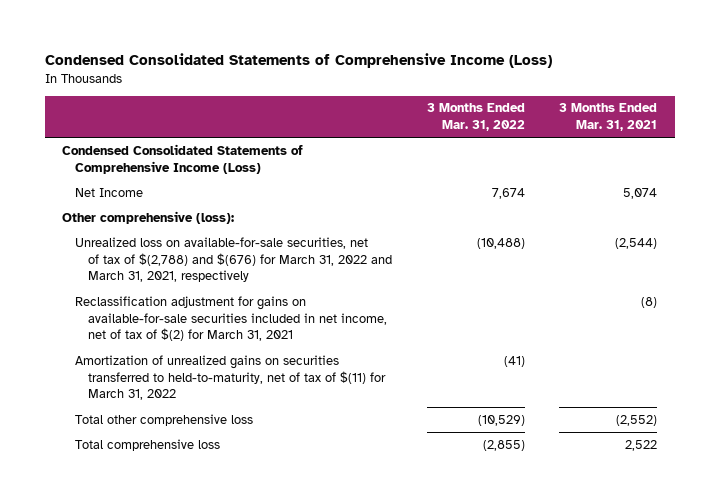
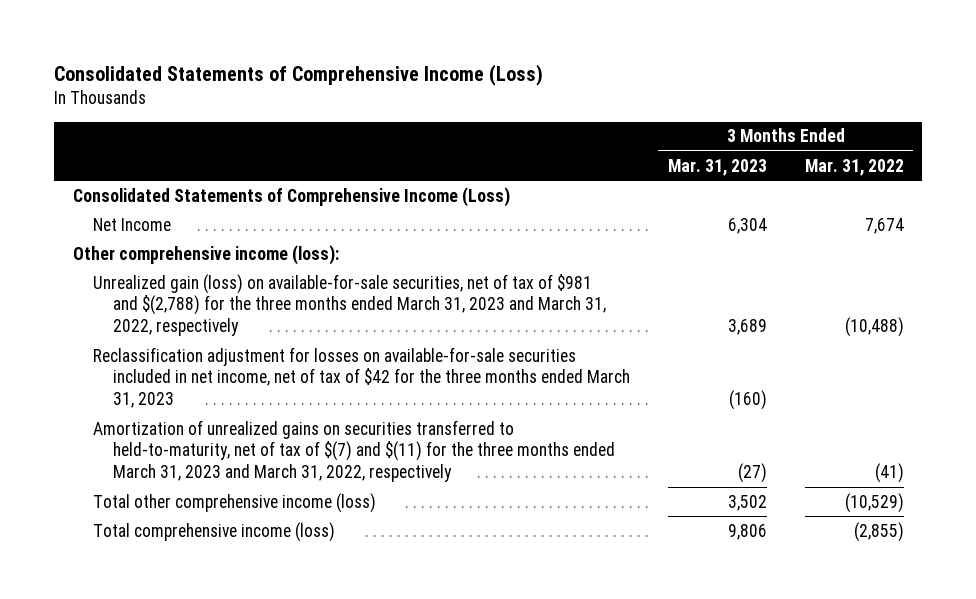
- Condensed Consolidated Statements of Comprehensive Income (Loss)
+ Consolidated Statements of Comprehensive Income (Loss)
- | 3 Months Ended Mar. 31, 2022 | 3 Months Ended Mar. 31, 2021
+ | 3 Months Ended Mar. 31, 2023 | 3 Months Ended Mar. 31, 2022
- Condensed Consolidated Statements of Comprehensive Income (Loss)
+ Consolidated Statements of Comprehensive Income (Loss)
- Other comprehensive (loss):
- Unrealized loss on available-for-sale securities, net of tax of $(2,788) and $(676) for March 31, 2022 and March 31, 2021, respectively | (10,488) | (2,544)
- Reclassification adjustment for gains on available-for-sale securities included in net income, net of tax of $(2) for March 31, 2021 | | (8)
- Amortization of unrealized gains on securities transferred to held-to-maturity, net of tax of $(11) for March 31, 2022 | (41) |
- Total other comprehensive loss | (10,529) | (2,552)
- Total comprehensive loss | (2,855) | 2,522
+ Other comprehensive income (loss):
+ Unrealized gain (loss) on available-for-sale securities, net of tax of $981 and $(2,788) for the three months ended March 31, 2023 and March 31, 2022, respectively | 3,689 | (10,488)
+ Reclassification adjustment for losses on available-for-sale securities included in net income, net of tax of $42 for the three months ended March 31, 2023 | (160) |
+ Amortization of unrealized gains on securities transferred to held-to-maturity, net of tax of $(7) and $(11) for the three months ended March 31, 2023 and March 31, 2022, respectively | (27) | (41)
+ Total other comprehensive income (loss) | 3,502 | (10,529)
+ Total comprehensive income (loss) | 9,806 | (2,855)

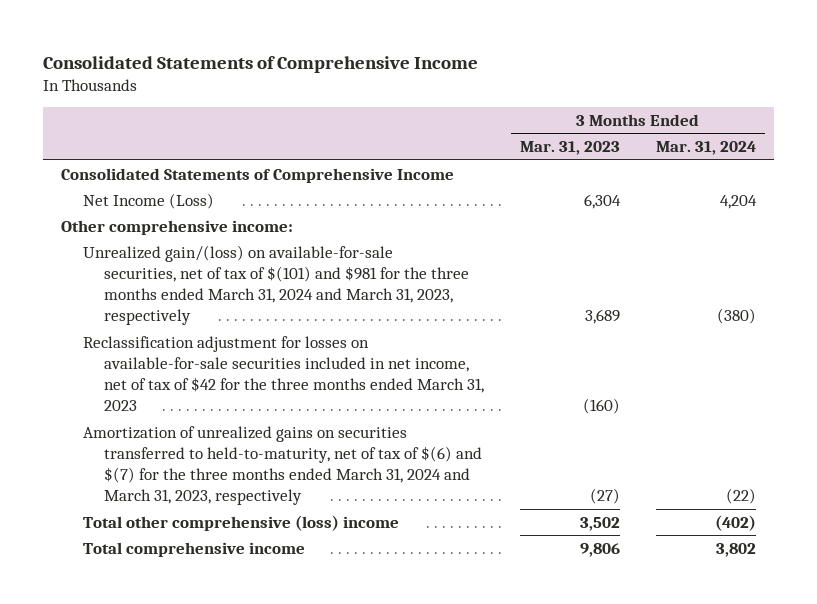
- Consolidated Statements of Comprehensive Income (Loss)
+ Consolidated Statements of Comprehensive Income
- | 3 Months Ended Mar. 31, 2023 | 3 Months Ended Mar. 31, 2022
+ | 3 Months Ended Mar. 31, 2023 | 3 Months Ended Mar. 31, 2024
- Consolidated Statements of Comprehensive Income (Loss)
- Net Income | 6,304 | 7,674
- Other comprehensive income (loss):
- Unrealized gain (loss) on available-for-sale securities, net of tax of $981 and $(2,788) for the three months ended March 31, 2023 and March 31, 2022, respectively | 3,689 | (10,488)
+ Consolidated Statements of Comprehensive Income
+ Net Income (Loss) | 6,304 | 4,204
+ Other comprehensive income:
+ Unrealized gain/(loss) on available-for-sale securities, net of tax of $(101) and $981 for the three months ended March 31, 2024 and March 31, 2023, respectively | 3,689 | (380)
- Amortization of unrealized gains on securities transferred to held-to-maturity, net of tax of $(7) and $(11) for the three months ended March 31, 2023 and March 31, 2022, respectively | (27) | (41)
- Total other comprehensive income (loss) | 3,502 | (10,529)
- Total comprehensive income (loss) | 9,806 | (2,855)
+ Amortization of unrealized gains on securities transferred to held-to-maturity, net of tax of $(6) and $(7) for the three months ended March 31, 2024 and March 31, 2023, respectively | (27) | (22)
+ Total other comprehensive (loss) income | 3,502 | (402)
+ Total comprehensive income | 9,806 | 3,802

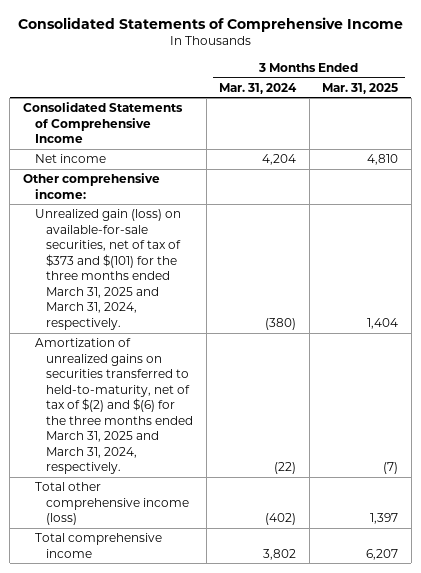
- | 3 Months Ended Mar. 31, 2023 | 3 Months Ended Mar. 31, 2024
+ | 3 Months Ended Mar. 31, 2024 | 3 Months Ended Mar. 31, 2025
- Net Income (Loss) | 6,304 | 4,204
+ Net income | 4,204 | 4,810
- Unrealized gain/(loss) on available-for-sale securities, net of tax of $(101) and $981 for the three months ended March 31, 2024 and March 31, 2023, respectively | 3,689 | (380)
- Reclassification adjustment for losses on available-for-sale securities included in net income, net of tax of $42 for the three months ended March 31, 2023 | (160) |
- Amortization of unrealized gains on securities transferred to held-to-maturity, net of tax of $(6) and $(7) for the three months ended March 31, 2024 and March 31, 2023, respectively | (27) | (22)
- Total other comprehensive (loss) income | 3,502 | (402)
+ Unrealized gain (loss) on available-for-sale securities, net of tax of $373 and $(101) for the three months ended March 31, 2025 and March 31, 2024, respectively. | (380) | 1,404
+ Amortization of unrealized gains on securities transferred to held-to-maturity, net of tax of $(2) and $(6) for the three months ended March 31, 2025 and March 31, 2024, respectively. | (22) | (7)
+ Total other comprehensive income (loss) | (402) | 1,397

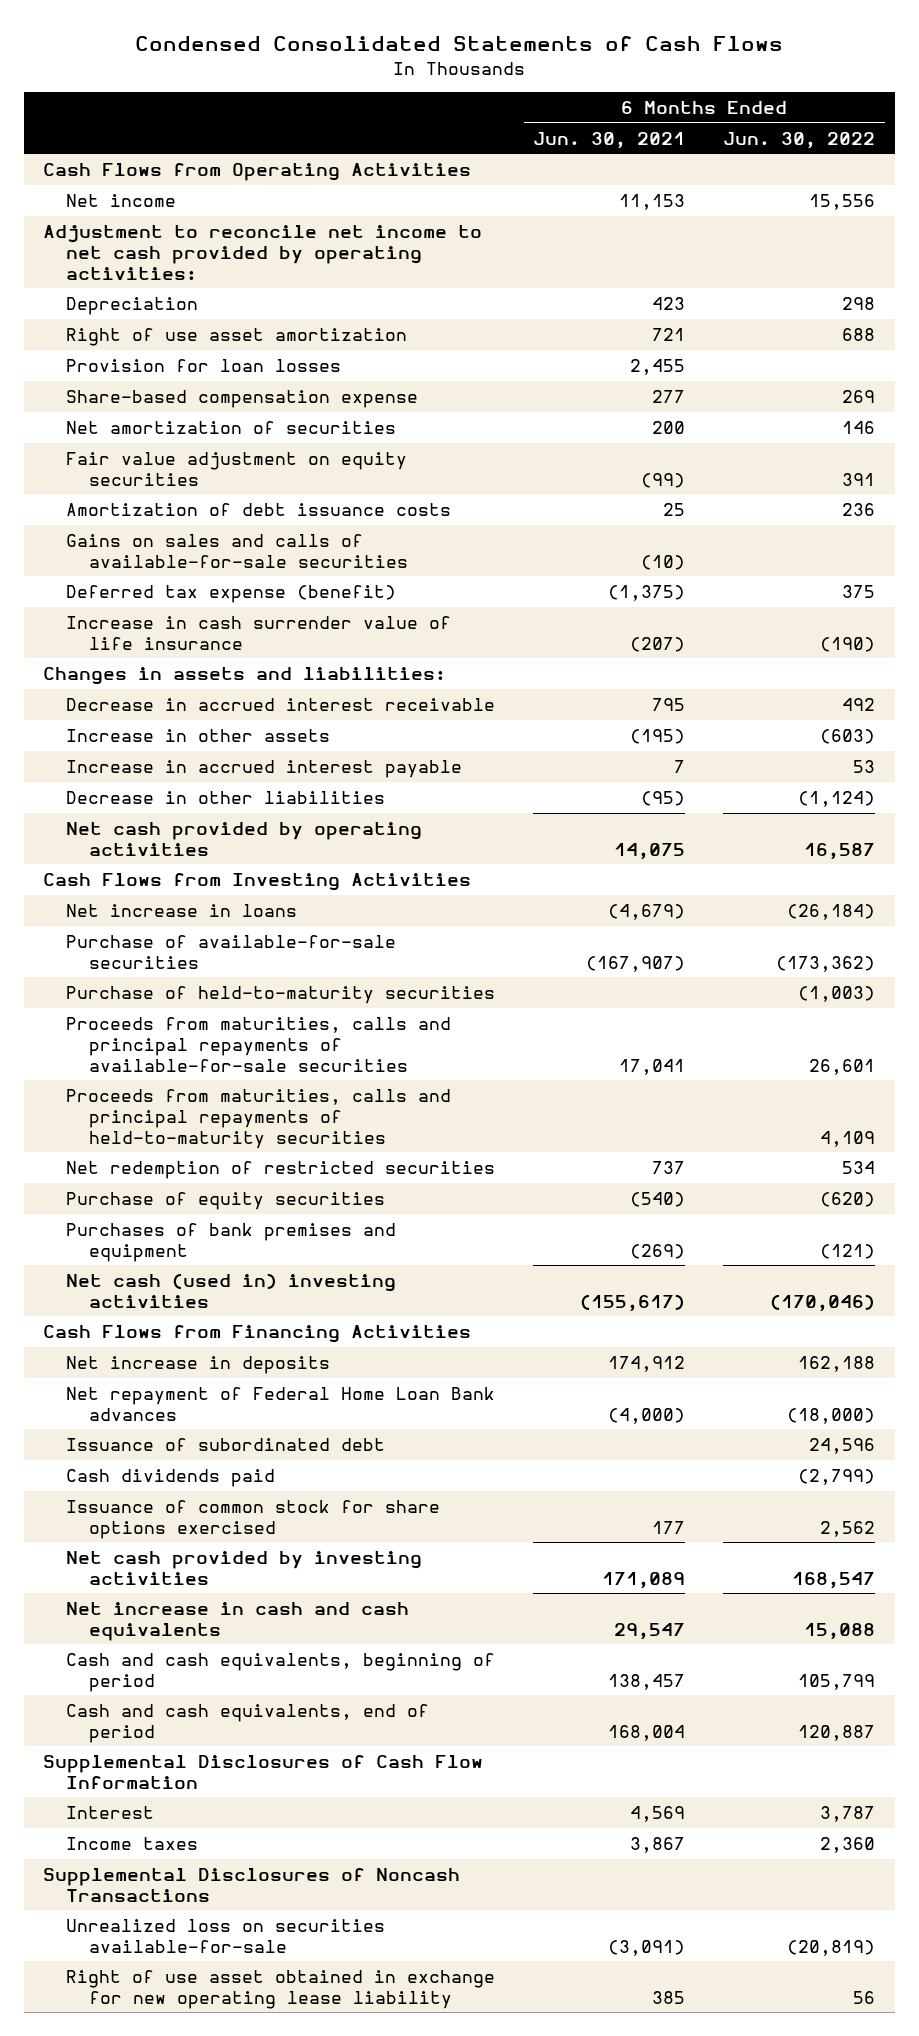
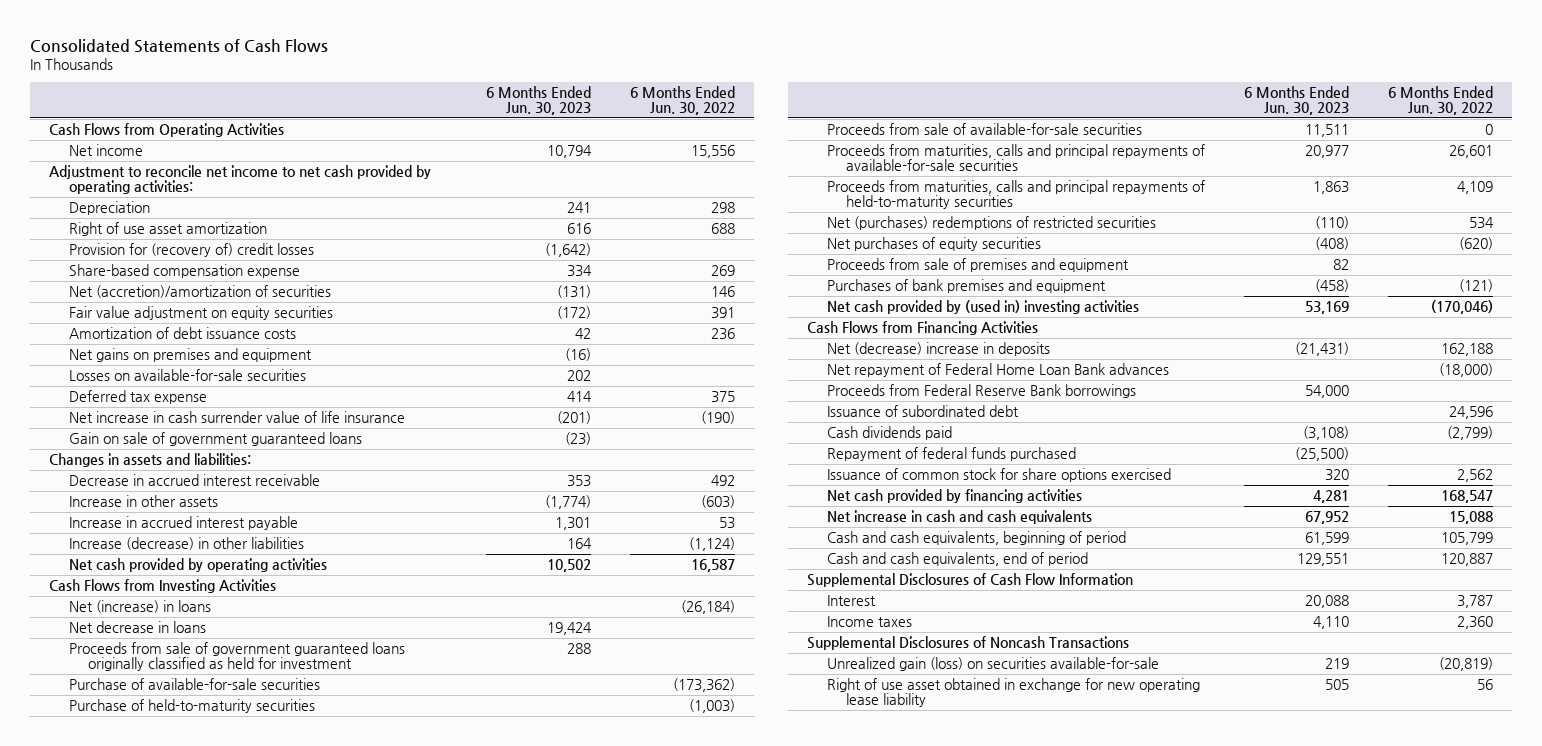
- Condensed Consolidated Statements of Cash Flows
+ Consolidated Statements of Cash Flows
- | 6 Months Ended Jun. 30, 2021 | 6 Months Ended Jun. 30, 2022
+ | 6 Months Ended Jun. 30, 2023 | 6 Months Ended Jun. 30, 2022
- Provision for loan losses | 2,455 |
+ Provision for (recovery of) credit losses | (1,642) |
- Net amortization of securities | 200 | 146
+ Net (accretion)/amortization of securities | (131) | 146
- Gains on sales and calls of available-for-sale securities | (10) |
- Deferred tax expense (benefit) | (1,375) | 375
- Increase in cash surrender value of life insurance | (207) | (190)
+ Net gains on premises and equipment | (16) |
+ Losses on available-for-sale securities | 202 |
+ Deferred tax expense | 414 | 375
+ Net increase in cash surrender value of life insurance | (201) | (190)
+ Gain on sale of government guaranteed loans | (23) |
- Decrease in other liabilities | (95) | (1,124)
+ Increase (decrease) in other liabilities | 164 | (1,124)
- Net increase in loans | (4,679) | (26,184)
+ Net (increase) in loans | | (26,184)
+ Net decrease in loans | 19,424 |
+ Proceeds from sale of government guaranteed loans originally classified as held for investment | 288 |
+ Proceeds from sale of available-for-sale securities | 11,511 | 0
- Net redemption of restricted securities | 737 | 534
- Purchase of equity securities | (540) | (620)
+ Net (purchases) redemptions of restricted securities | (110) | 534
+ Net purchases of equity securities | (408) | (620)
+ Proceeds from sale of premises and equipment | 82 |
- Net cash (used in) investing activities | (155,617) | (170,046)
+ Net cash provided by (used in) investing activities | 53,169 | (170,046)
- Net increase in deposits | 174,912 | 162,188
+ Net (decrease) increase in deposits | (21,431) | 162,188
+ Proceeds from Federal Reserve Bank borrowings | 54,000 |
+ Repayment of federal funds purchased | (25,500) |
- Net cash provided by investing activities | 171,089 | 168,547
+ Net cash provided by financing activities | 4,281 | 168,547
- Unrealized loss on securities available-for-sale | (3,091) | (20,819)
+ Unrealized gain (loss) on securities available-for-sale | 219 | (20,819)

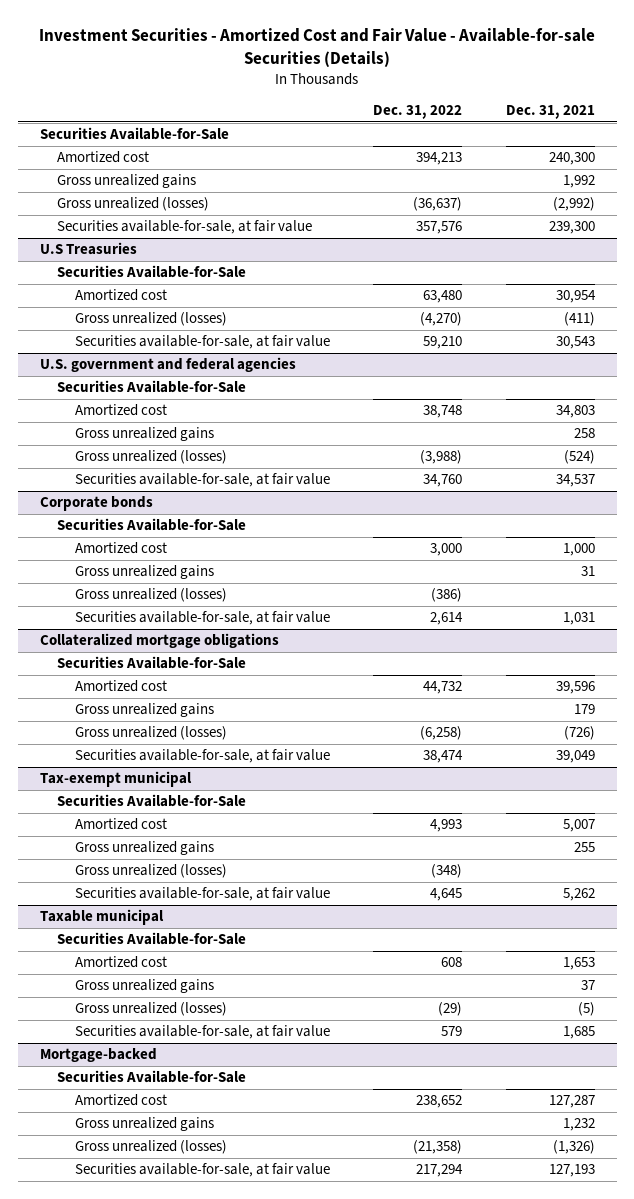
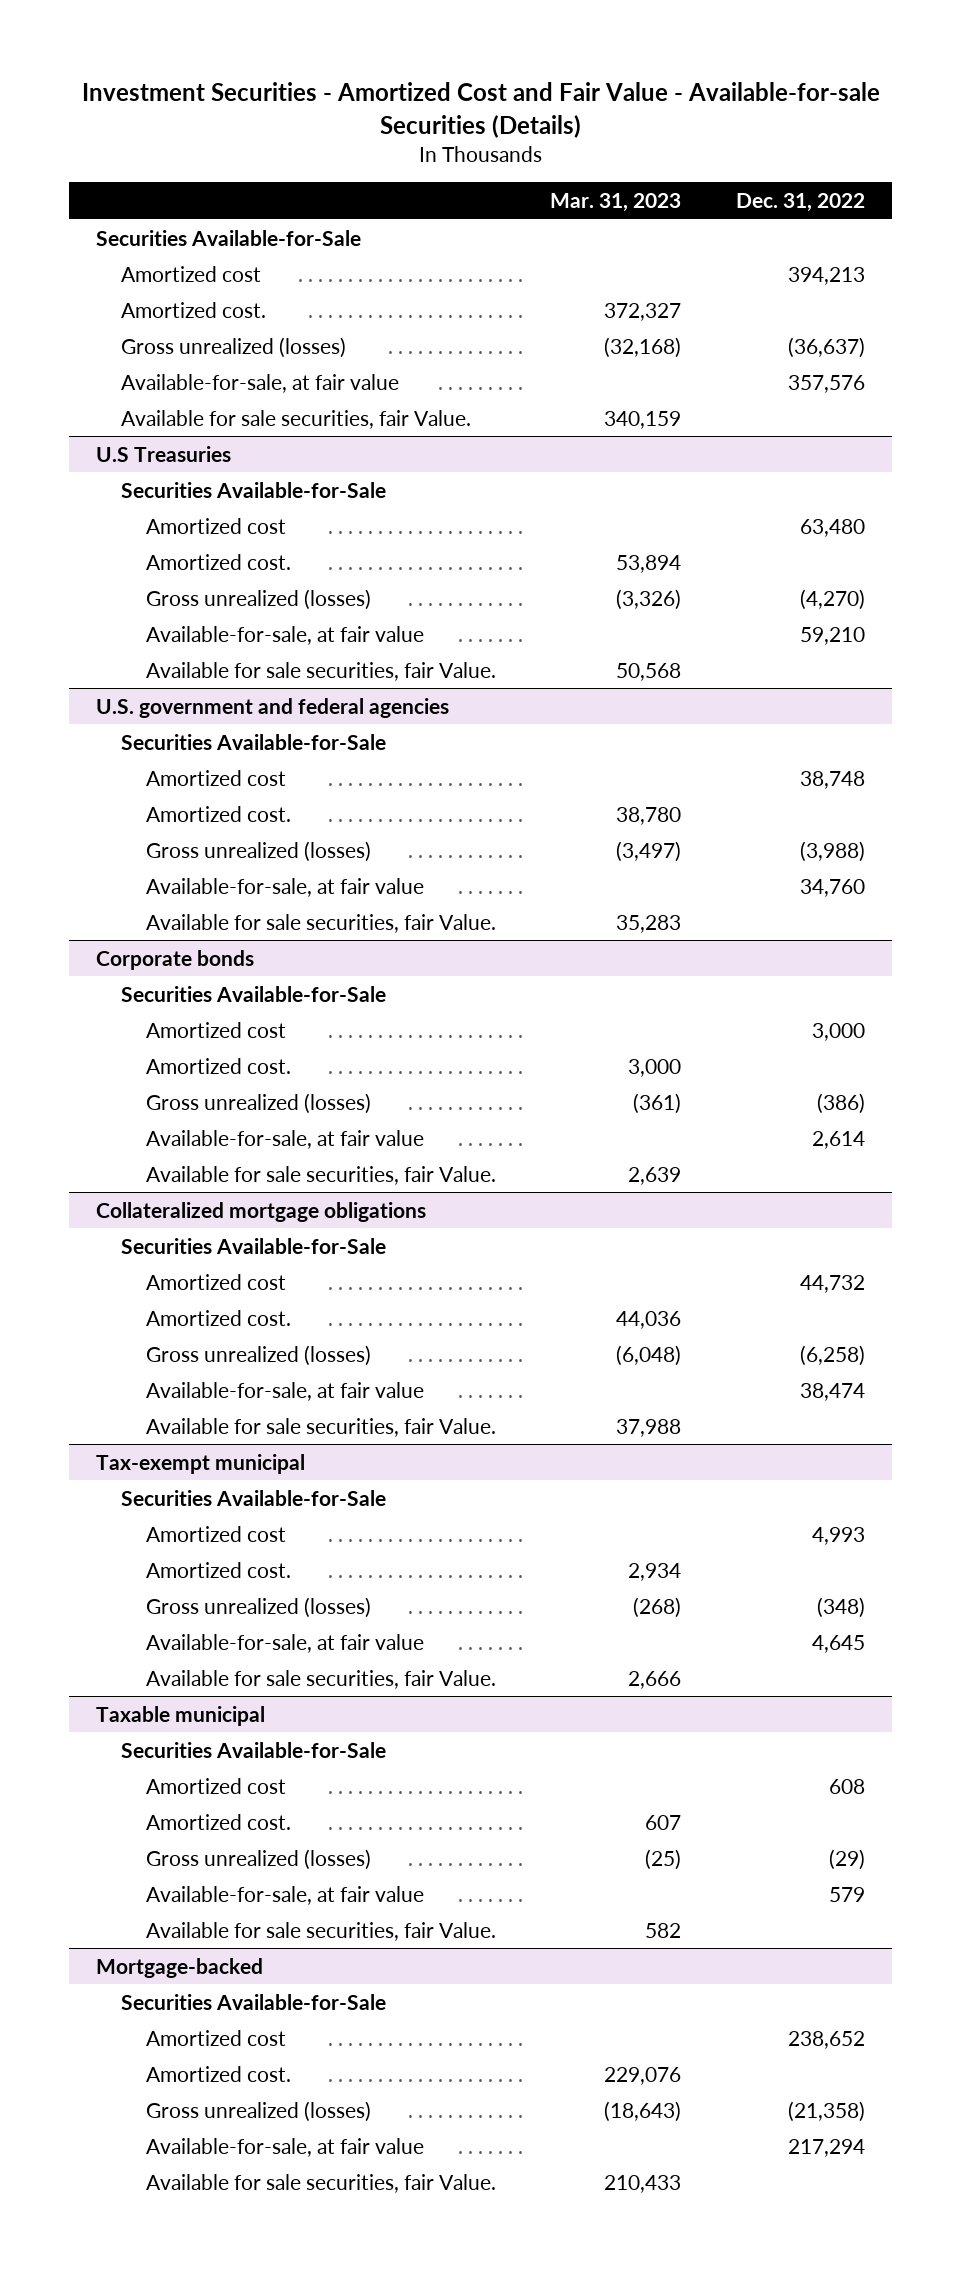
- | Dec. 31, 2022 | Dec. 31, 2021
+ | Mar. 31, 2023 | Dec. 31, 2022
- Gross unrealized gains | | 1,992
+ Amortized cost. | 372,327 |
- Securities available-for-sale, at fair value | 357,576 | 239,300
+ Available-for-sale, at fair value | | 357,576
+ Available for sale securities, fair Value. | 340,159 |
@ U.S Treasuries
+ Amortized cost. | 53,894 |
- Securities available-for-sale, at fair value | 59,210 | 30,543
+ Available-for-sale, at fair value | | 59,210
+ Available for sale securities, fair Value. | 50,568 |
@ U.S. government and federal agencies
- Gross unrealized gains | | 258
+ Amortized cost. | 38,780 |
- Securities available-for-sale, at fair value | 34,760 | 34,537
+ Available-for-sale, at fair value | | 34,760
+ Available for sale securities, fair Value. | 35,283 |
@ Corporate bonds
- Gross unrealized gains | | 31
+ Amortized cost. | 3,000 |
- Securities available-for-sale, at fair value | 2,614 | 1,031
+ Available-for-sale, at fair value | | 2,614
+ Available for sale securities, fair Value. | 2,639 |
@ Collateralized mortgage obligations
- Gross unrealized gains | | 179
+ Amortized cost. | 44,036 |
- Securities available-for-sale, at fair value | 38,474 | 39,049
+ Available-for-sale, at fair value | | 38,474
+ Available for sale securities, fair Value. | 37,988 |
@ Tax-exempt municipal
- Gross unrealized gains | | 255
+ Amortized cost. | 2,934 |
- Securities available-for-sale, at fair value | 4,645 | 5,262
+ Available-for-sale, at fair value | | 4,645
+ Available for sale securities, fair Value. | 2,666 |
@ Taxable municipal
- Gross unrealized gains | | 37
+ Amortized cost. | 607 |
- Securities available-for-sale, at fair value | 579 | 1,685
+ Available-for-sale, at fair value | | 579
+ Available for sale securities, fair Value. | 582 |
@ Mortgage-backed
- Gross unrealized gains | | 1,232
+ Amortized cost. | 229,076 |
- Securities available-for-sale, at fair value | 217,294 | 127,193
+ Available-for-sale, at fair value | | 217,294
+ Available for sale securities, fair Value. | 210,433 |

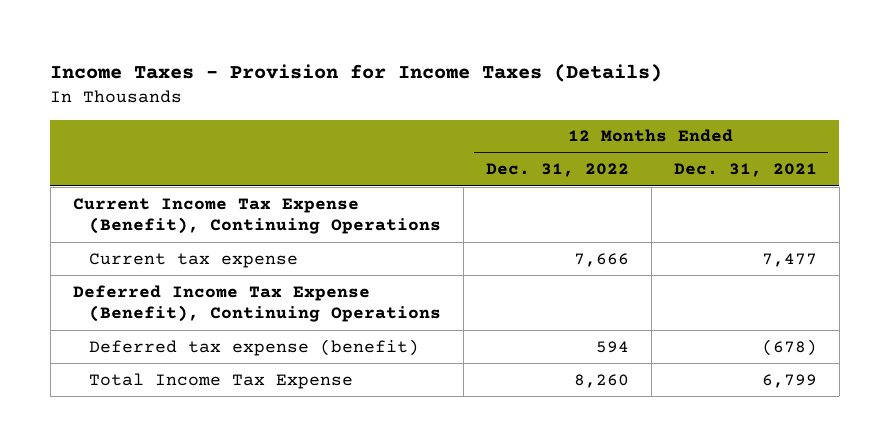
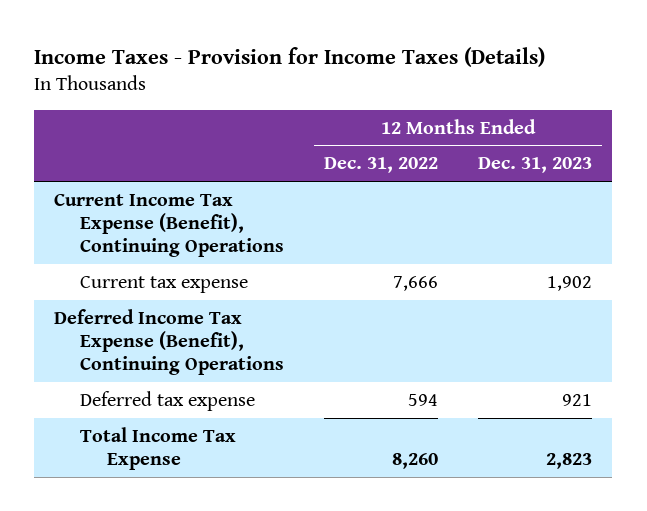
- | 12 Months Ended Dec. 31, 2022 | 12 Months Ended Dec. 31, 2021
+ | 12 Months Ended Dec. 31, 2022 | 12 Months Ended Dec. 31, 2023
- Deferred tax expense (benefit) | 594 | (678)
+ Deferred tax expense | 594 | 921

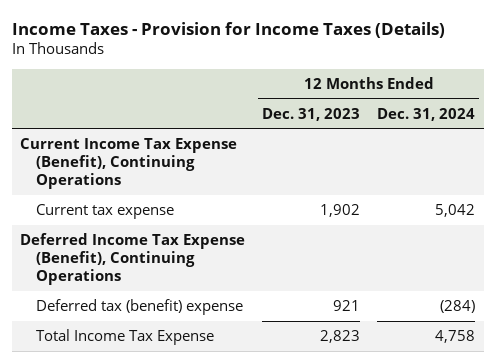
- | 12 Months Ended Dec. 31, 2022 | 12 Months Ended Dec. 31, 2023
+ | 12 Months Ended Dec. 31, 2023 | 12 Months Ended Dec. 31, 2024
- Deferred tax expense | 594 | 921
+ Deferred tax (benefit) expense | 921 | (284)

